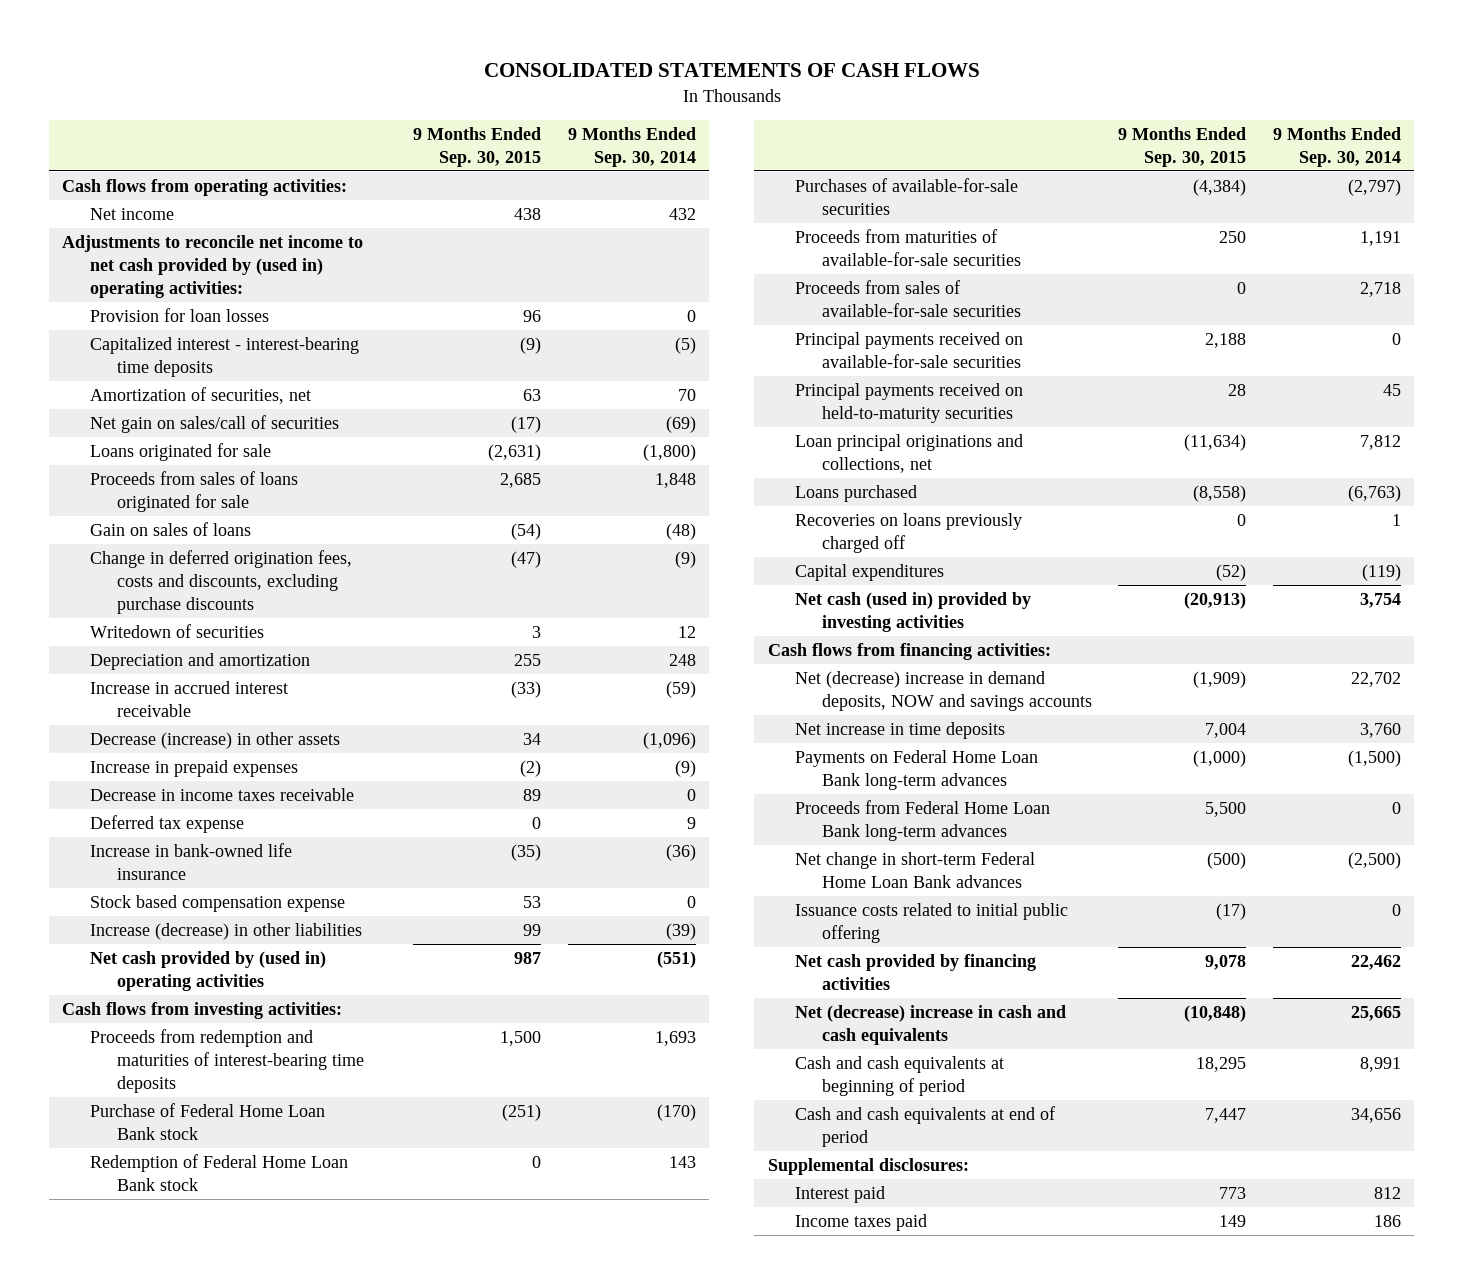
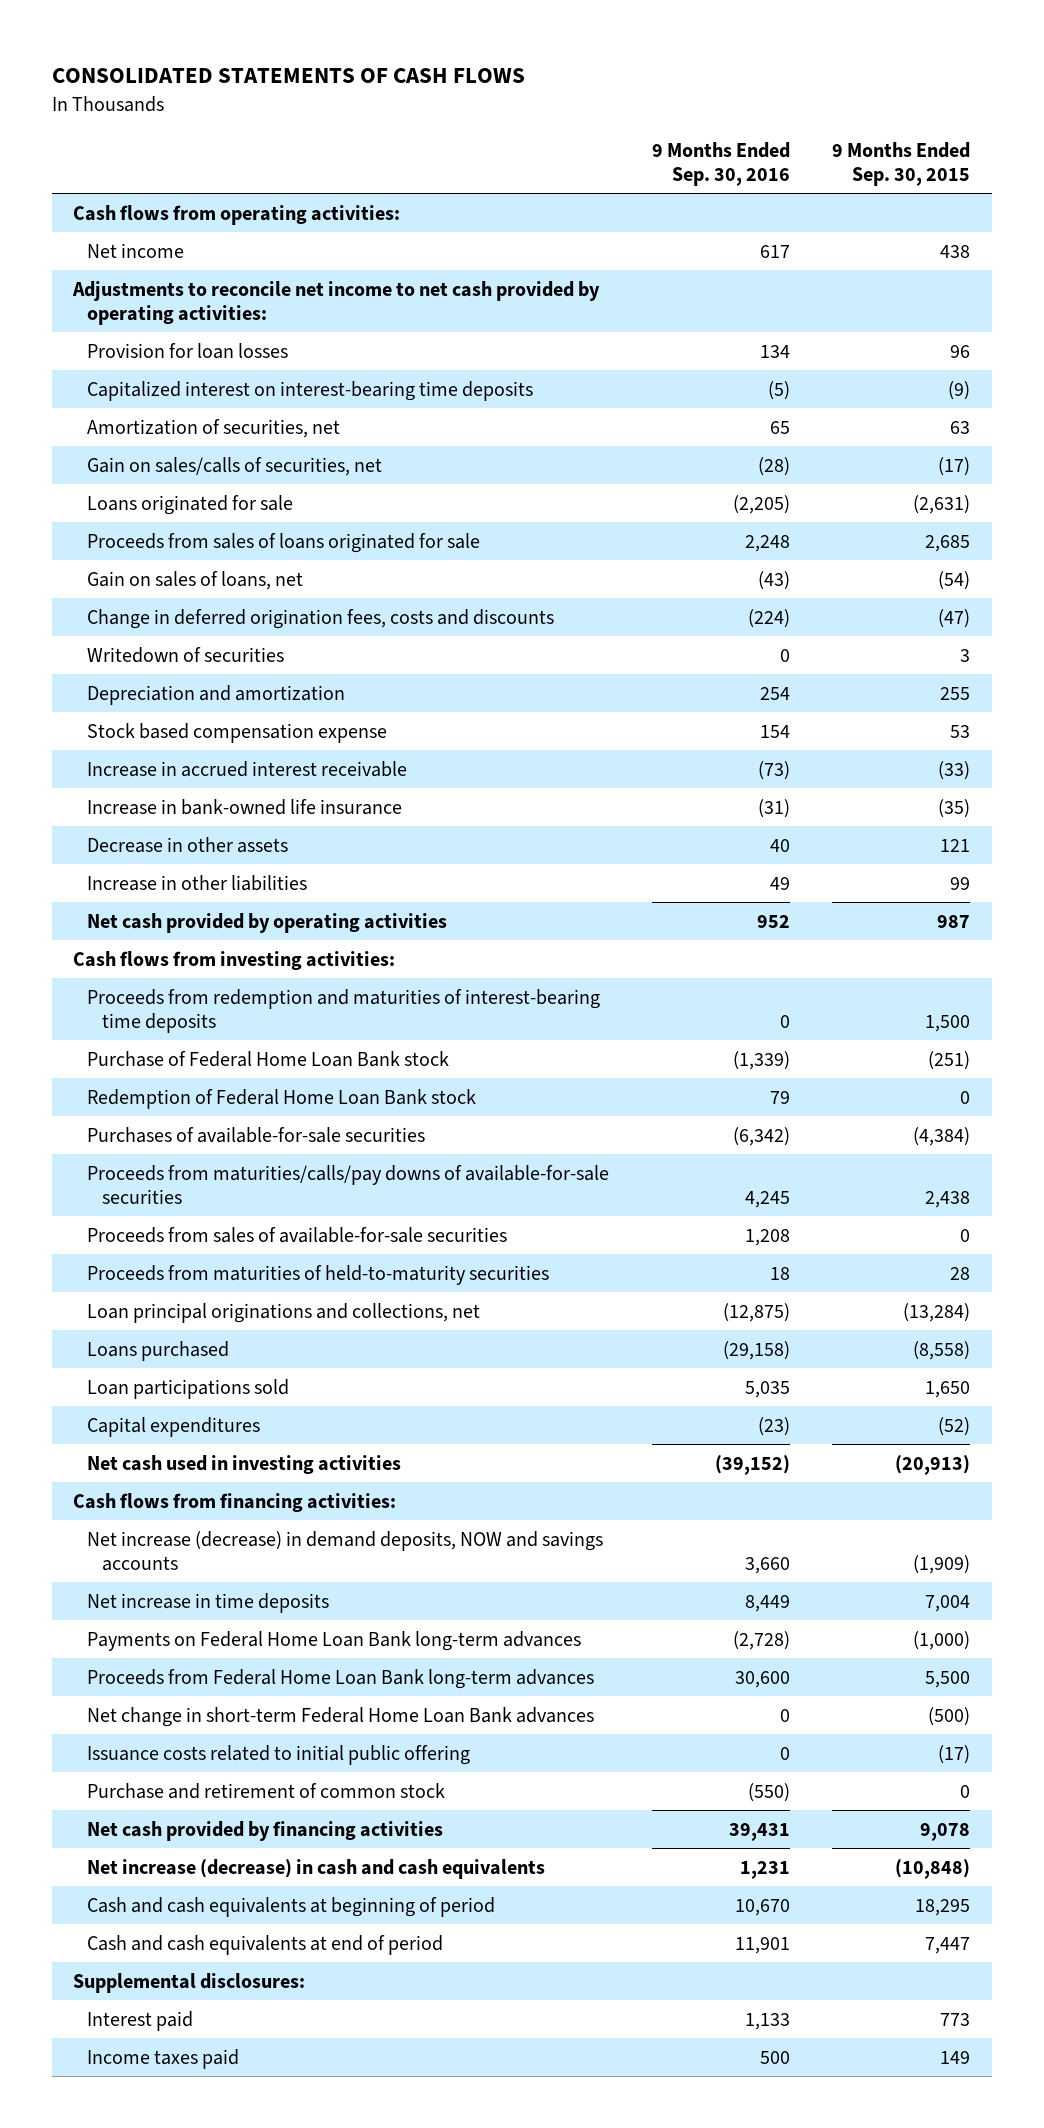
- | 9 Months Ended Sep. 30, 2015 | 9 Months Ended Sep. 30, 2014
+ | 9 Months Ended Sep. 30, 2016 | 9 Months Ended Sep. 30, 2015
- Adjustments to reconcile net income to net cash provided by (used in) operating activities:
+ Adjustments to reconcile net income to net cash provided by operating activities:
- Capitalized interest - interest-bearing time deposits | (9) | (5)
+ Capitalized interest on interest-bearing time deposits | (5) | (9)
- Net gain on sales/call of securities | (17) | (69)
+ Gain on sales/calls of securities, net | (28) | (17)
- Gain on sales of loans | (54) | (48)
- Change in deferred origination fees, costs and discounts, excluding purchase discounts | (47) | (9)
+ Gain on sales of loans, net | (43) | (54)
+ Change in deferred origination fees, costs and discounts | (224) | (47)
moved up: Stock based compensation expense | 154 | 53
- Decrease (increase) in other assets | 34 | (1,096)
- Increase in prepaid expenses | (2) | (9)
- Decrease in income taxes receivable | 89 | 0
- Deferred tax expense | 0 | 9
- Increase (decrease) in other liabilities | 99 | (39)
- Net cash provided by (used in) operating activities | 987 | (551)
+ Decrease in other assets | 40 | 121
+ Increase in other liabilities | 49 | 99
+ Net cash provided by operating activities | 952 | 987
- Proceeds from maturities of available-for-sale securities | 250 | 1,191
+ Proceeds from maturities/calls/pay downs of available-for-sale securities | 4,245 | 2,438
- Principal payments received on available-for-sale securities | 2,188 | 0
- Principal payments received on held-to-maturity securities | 28 | 45
- Loan principal originations and collections, net | (11,634) | 7,812
+ Proceeds from maturities of held-to-maturity securities | 18 | 28
+ Loan principal originations and collections, net | (12,875) | (13,284)
- Recoveries on loans previously charged off | 0 | 1
+ Loan participations sold | 5,035 | 1,650
- Net cash (used in) provided by investing activities | (20,913) | 3,754
+ Net cash used in investing activities | (39,152) | (20,913)
- Net (decrease) increase in demand deposits, NOW and savings accounts | (1,909) | 22,702
+ Net increase (decrease) in demand deposits, NOW and savings accounts | 3,660 | (1,909)
+ Purchase and retirement of common stock | (550) | 0
- Net (decrease) increase in cash and cash equivalents | (10,848) | 25,665
+ Net increase (decrease) in cash and cash equivalents | 1,231 | (10,848)

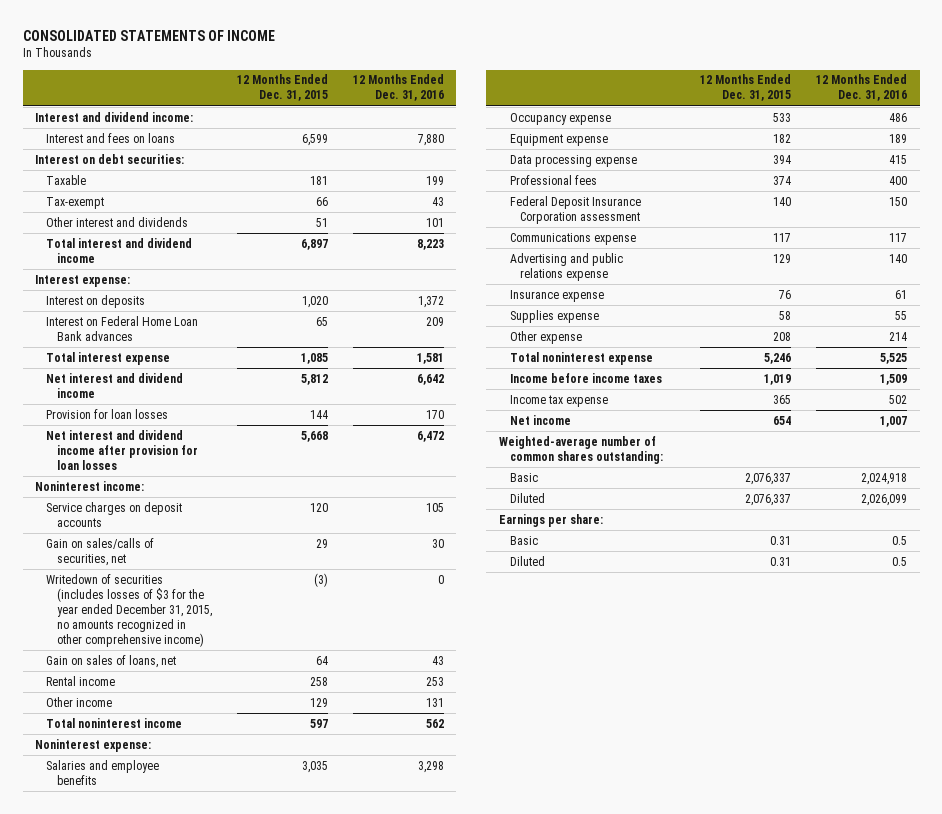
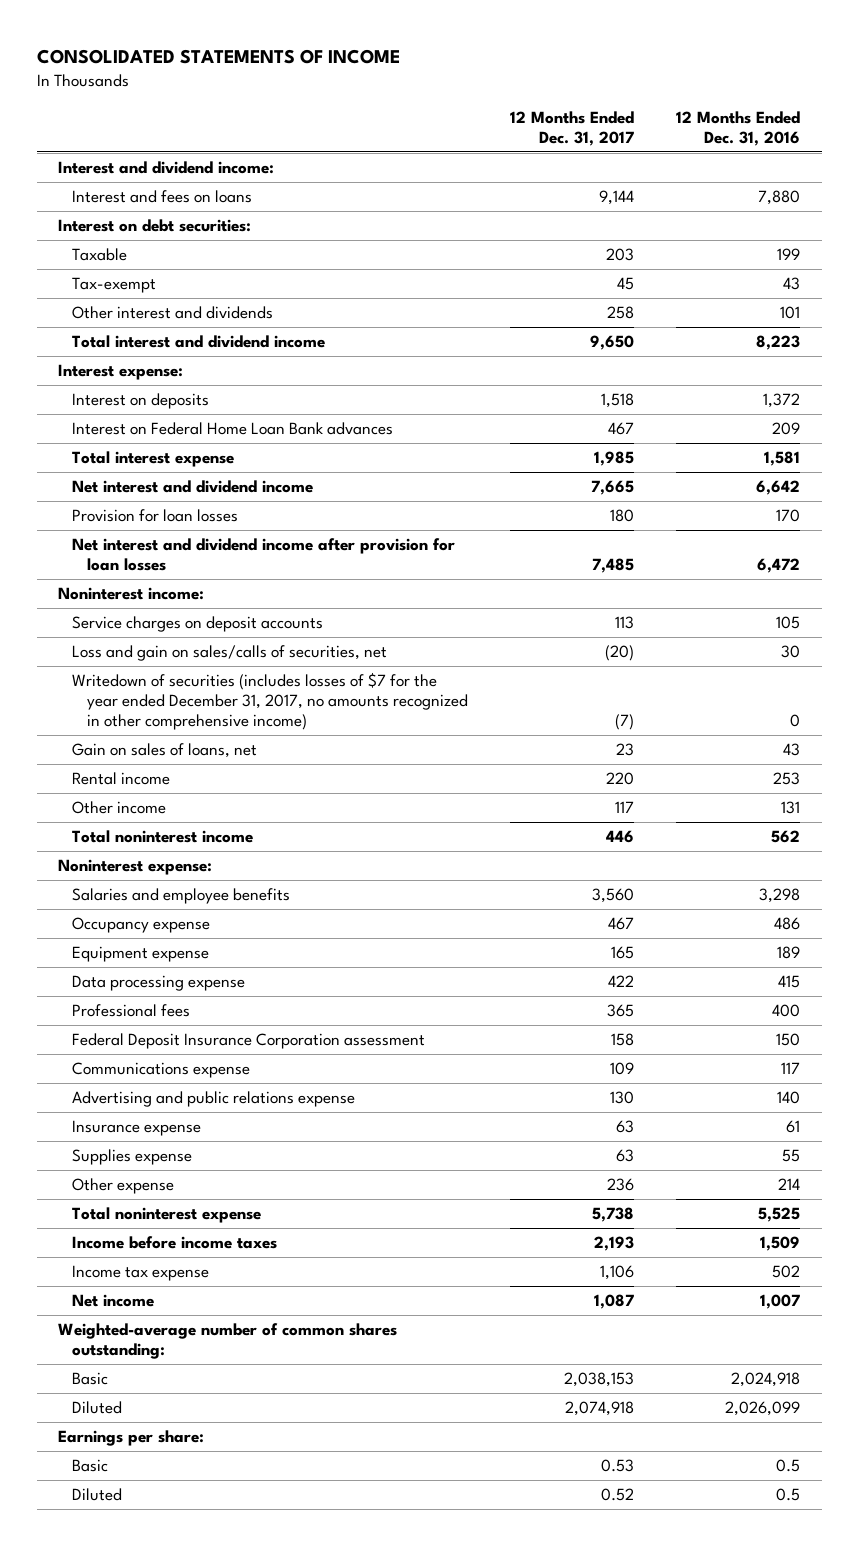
- | 12 Months Ended Dec. 31, 2015 | 12 Months Ended Dec. 31, 2016
+ | 12 Months Ended Dec. 31, 2017 | 12 Months Ended Dec. 31, 2016
- Gain on sales/calls of securities, net | 29 | 30
- Writedown of securities (includes losses of $3 for the year ended December 31, 2015, no amounts recognized in other comprehensive income) | (3) | 0
+ Loss and gain on sales/calls of securities, net | (20) | 30
+ Writedown of securities (includes losses of $7 for the year ended December 31, 2017, no amounts recognized in other comprehensive income) | (7) | 0

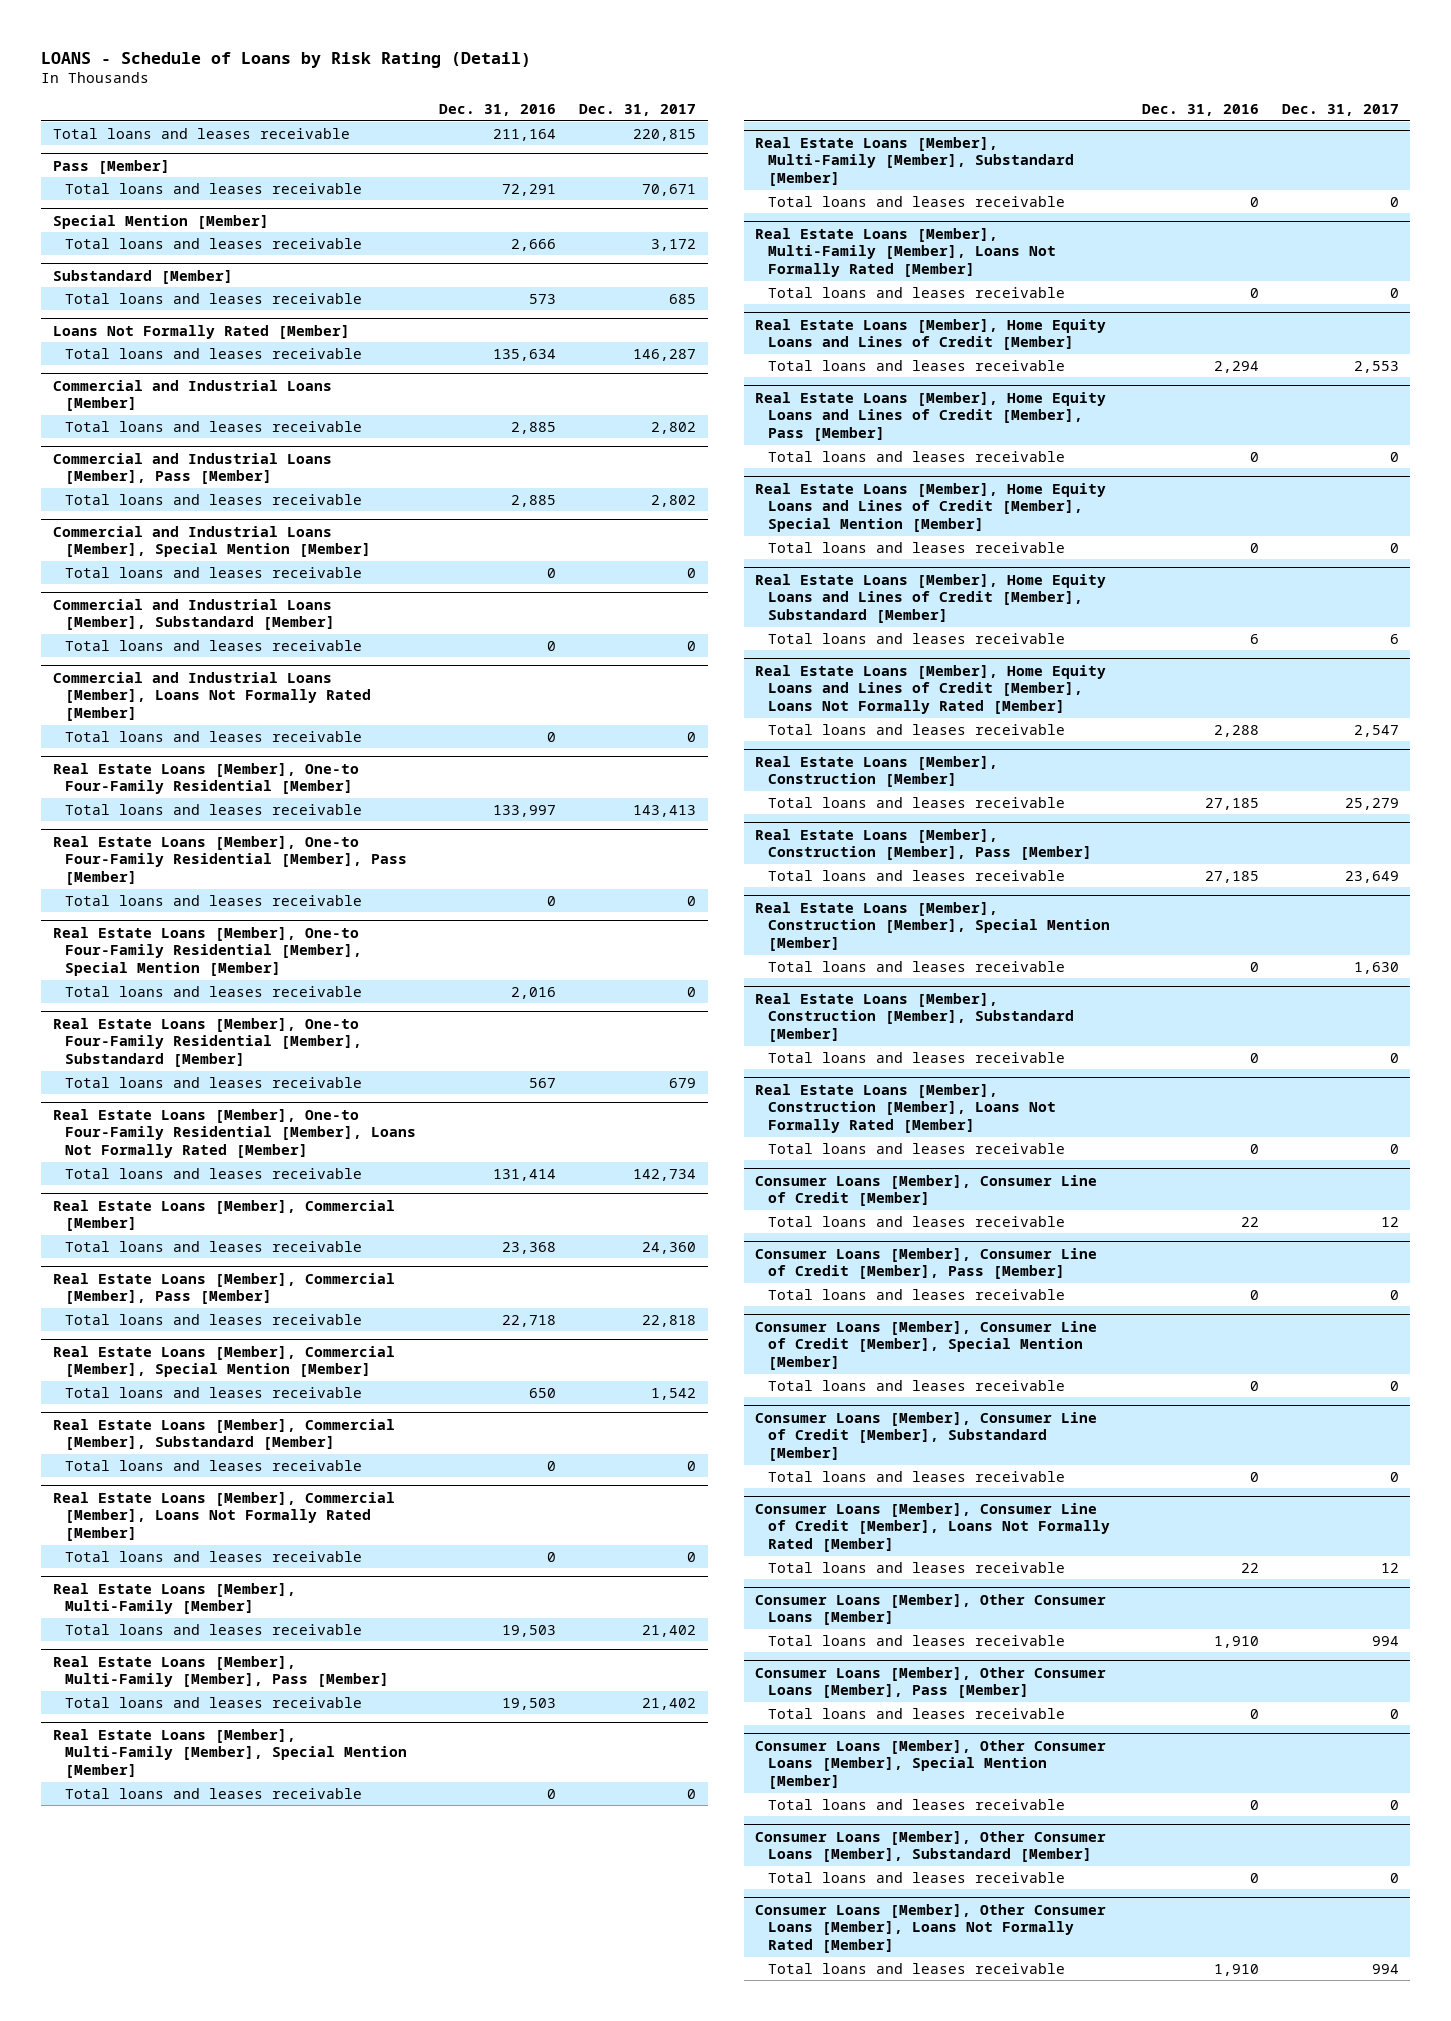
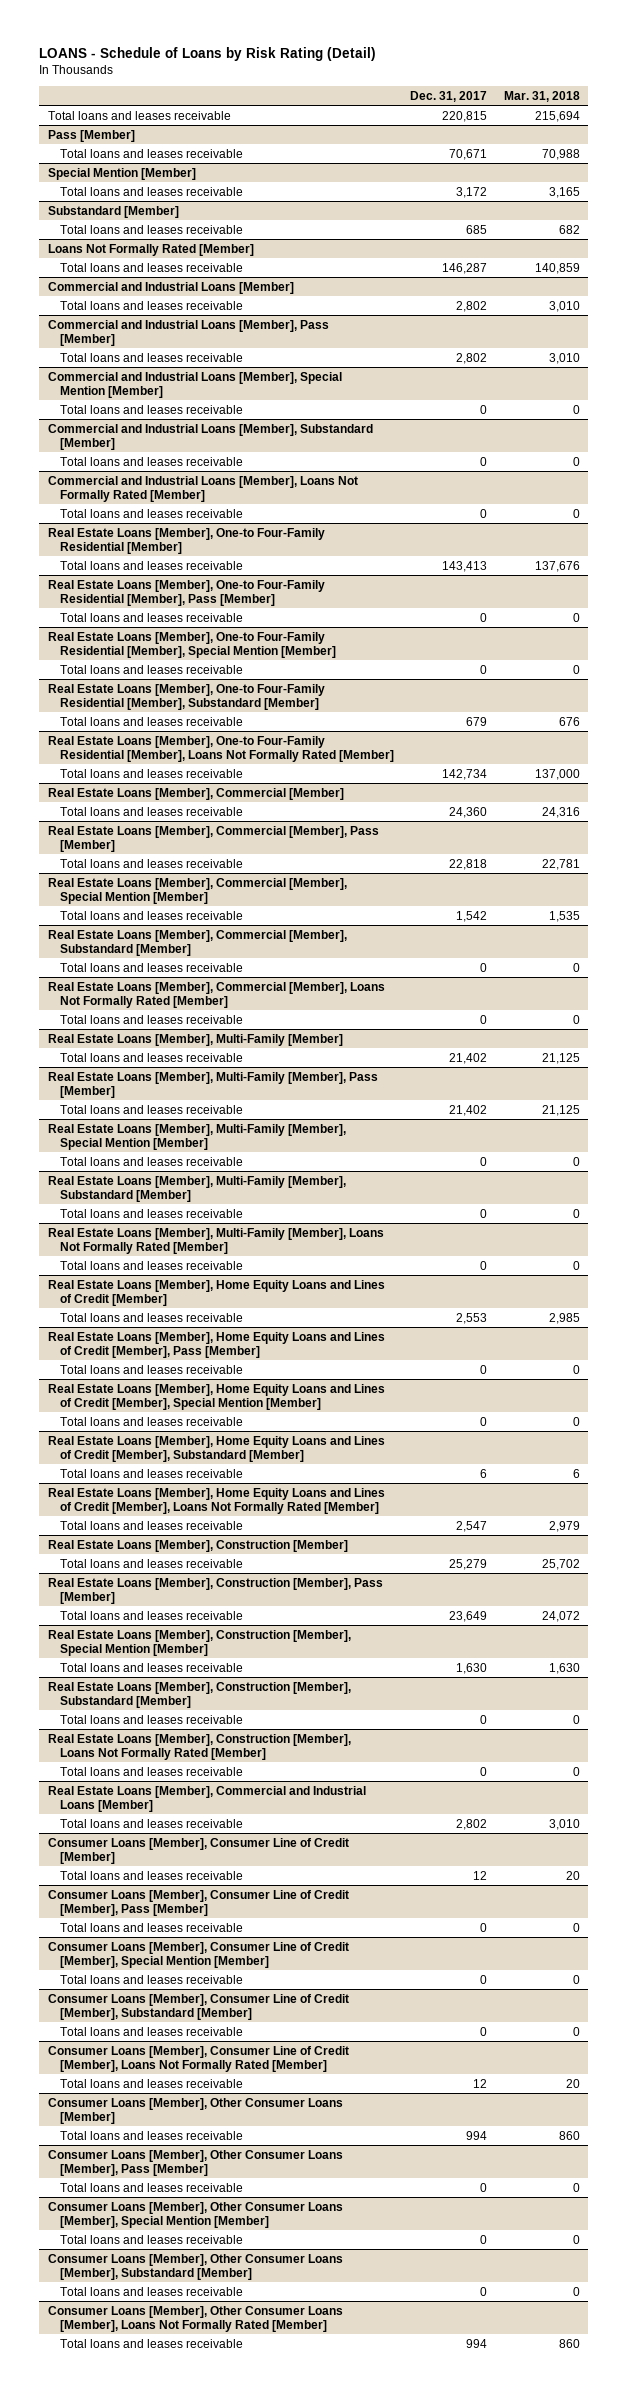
- | Dec. 31, 2016 | Dec. 31, 2017
+ | Dec. 31, 2017 | Mar. 31, 2018
+ Real Estate Loans [Member], Commercial and Industrial Loans [Member]
+ Total loans and leases receivable | 2,802 | 3,010

